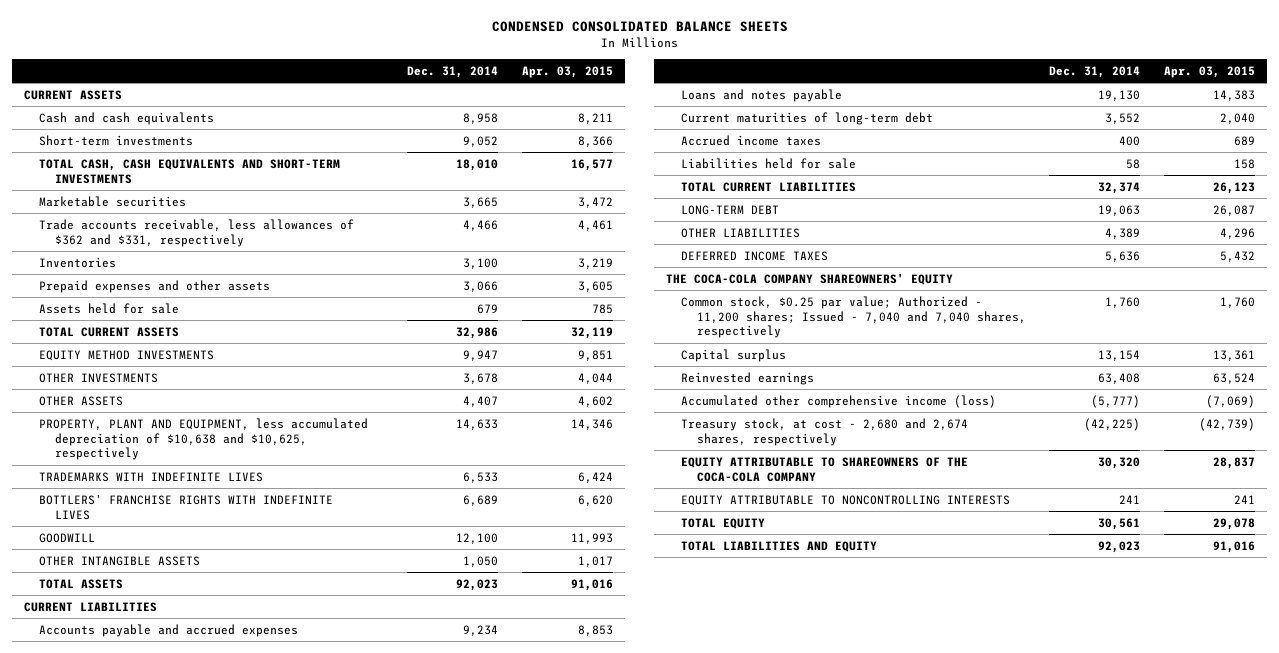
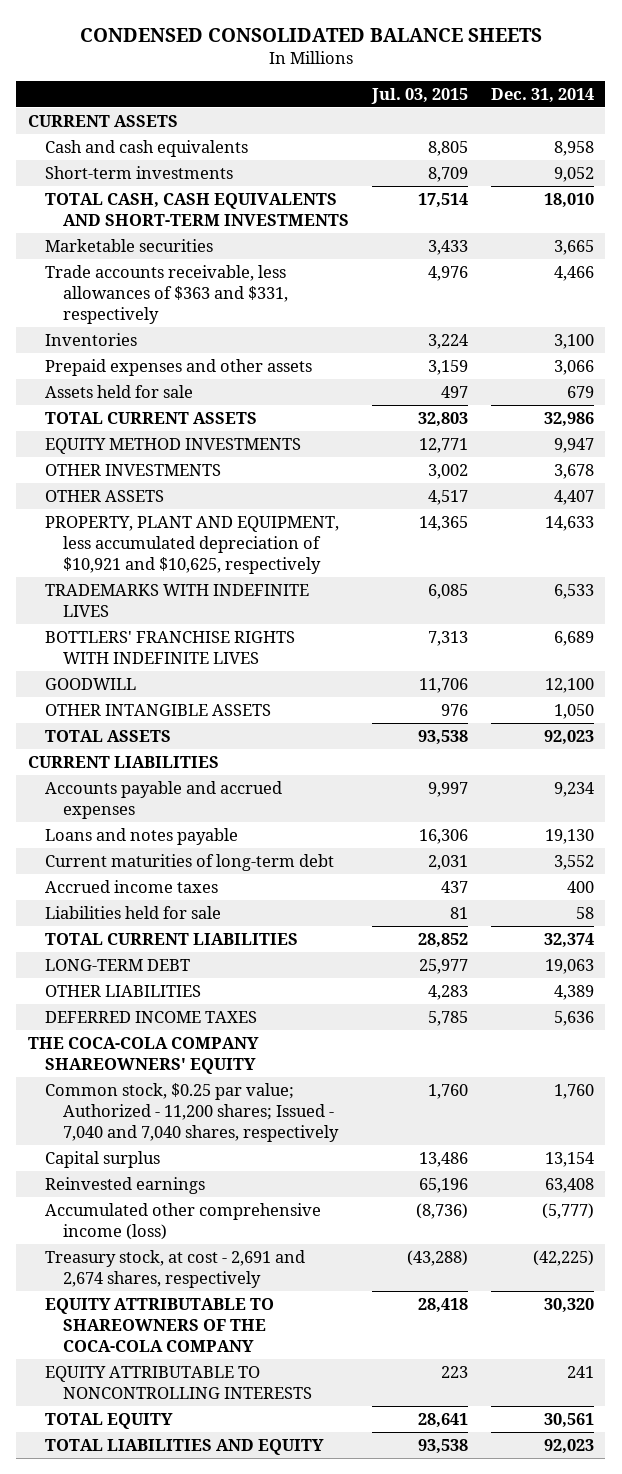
- | Dec. 31, 2014 | Apr. 03, 2015
+ | Jul. 03, 2015 | Dec. 31, 2014
- Trade accounts receivable, less allowances of $362 and $331, respectively | 4,466 | 4,461
+ Trade accounts receivable, less allowances of $363 and $331, respectively | 4,976 | 4,466
- PROPERTY, PLANT AND EQUIPMENT, less accumulated depreciation of $10,638 and $10,625, respectively | 14,633 | 14,346
+ PROPERTY, PLANT AND EQUIPMENT, less accumulated depreciation of $10,921 and $10,625, respectively | 14,365 | 14,633
- Treasury stock, at cost - 2,680 and 2,674 shares, respectively | (42,225) | (42,739)
+ Treasury stock, at cost - 2,691 and 2,674 shares, respectively | (43,288) | (42,225)

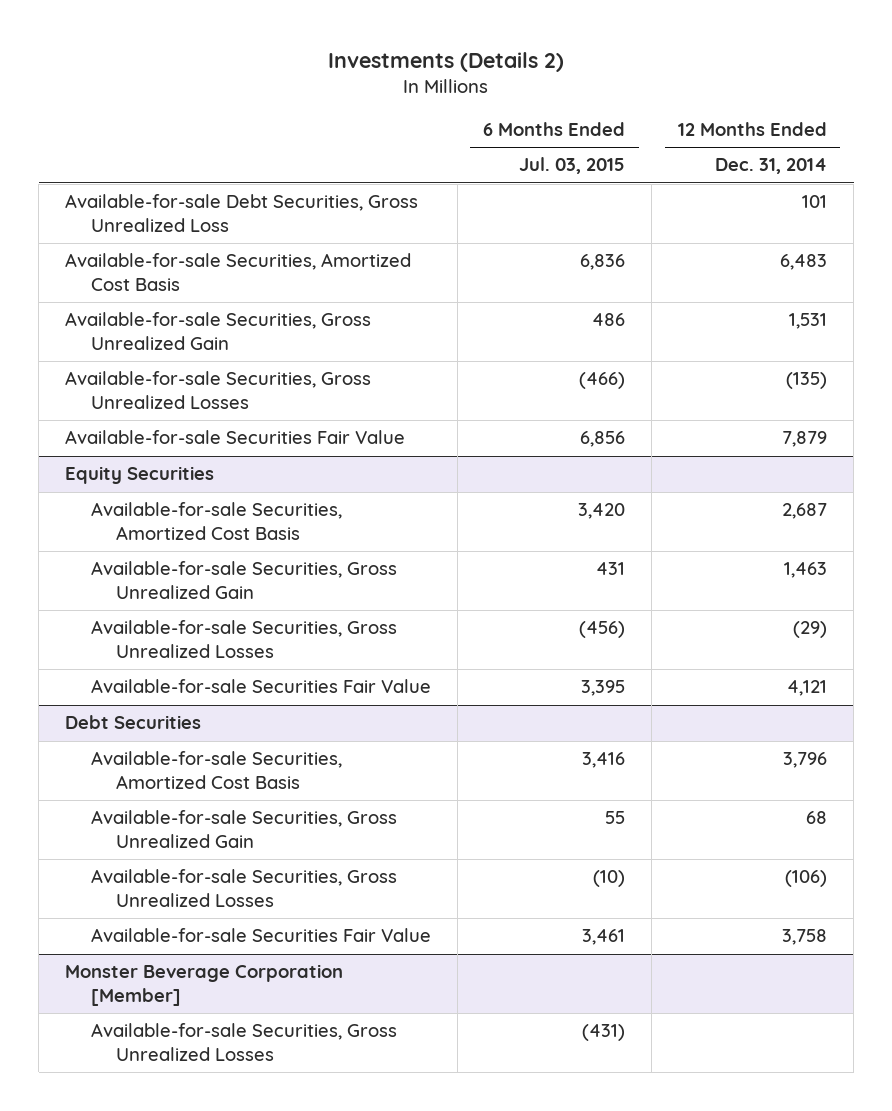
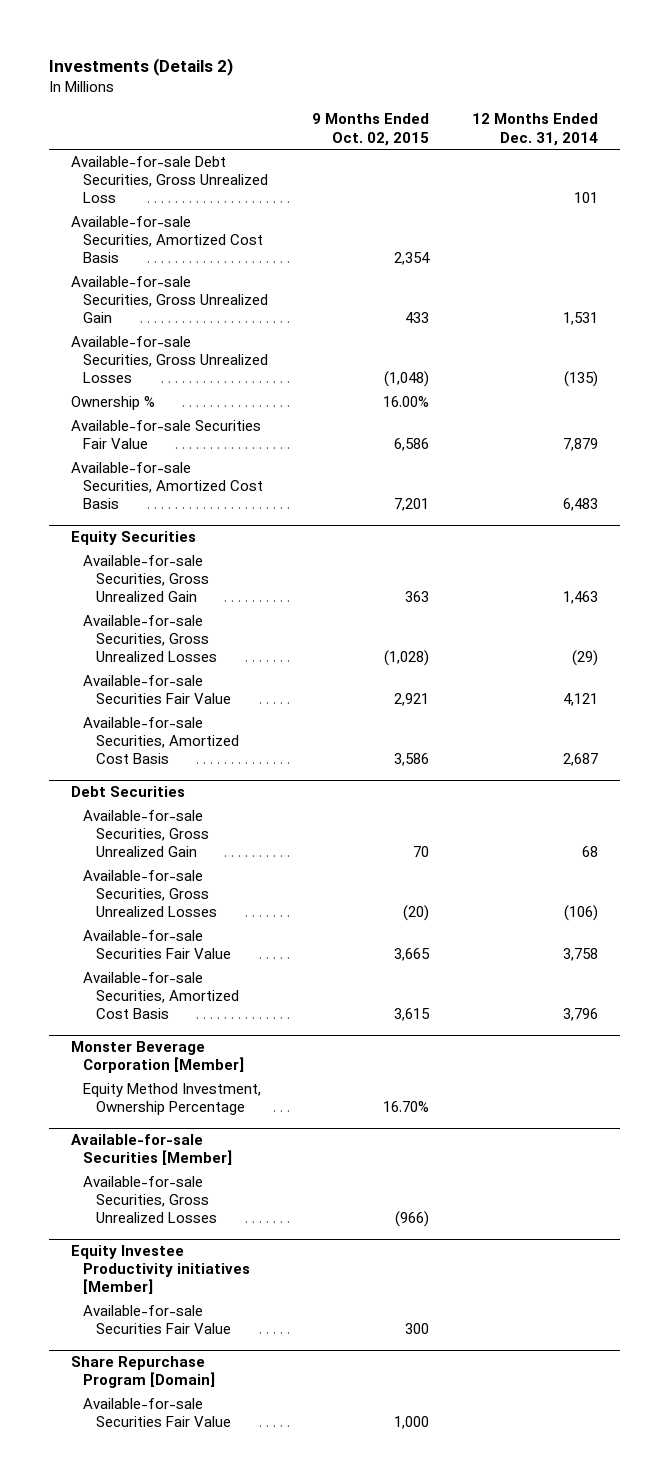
- | 6 Months Ended Jul. 03, 2015 | 12 Months Ended Dec. 31, 2014
+ | 9 Months Ended Oct. 02, 2015 | 12 Months Ended Dec. 31, 2014
+ Available-for-sale Securities, Amortized Cost Basis | 2,354 |
+ Ownership % | 16.00% |
moved down: Available-for-sale Securities, Amortized Cost Basis | 7,201 | 6,483
@ Equity Securities
moved down: Available-for-sale Securities, Amortized Cost Basis | 3,586 | 2,687
@ Debt Securities
moved down: Available-for-sale Securities, Amortized Cost Basis | 3,615 | 3,796
@ Monster Beverage Corporation [Member]
+ Equity Method Investment, Ownership Percentage | 16.70% |
+ Available-for-sale Securities [Member]
+ Equity Investee Productivity initiatives [Member]
+ Available-for-sale Securities Fair Value | 300 |
+ Share Repurchase Program [Domain]
+ Available-for-sale Securities Fair Value | 1,000 |

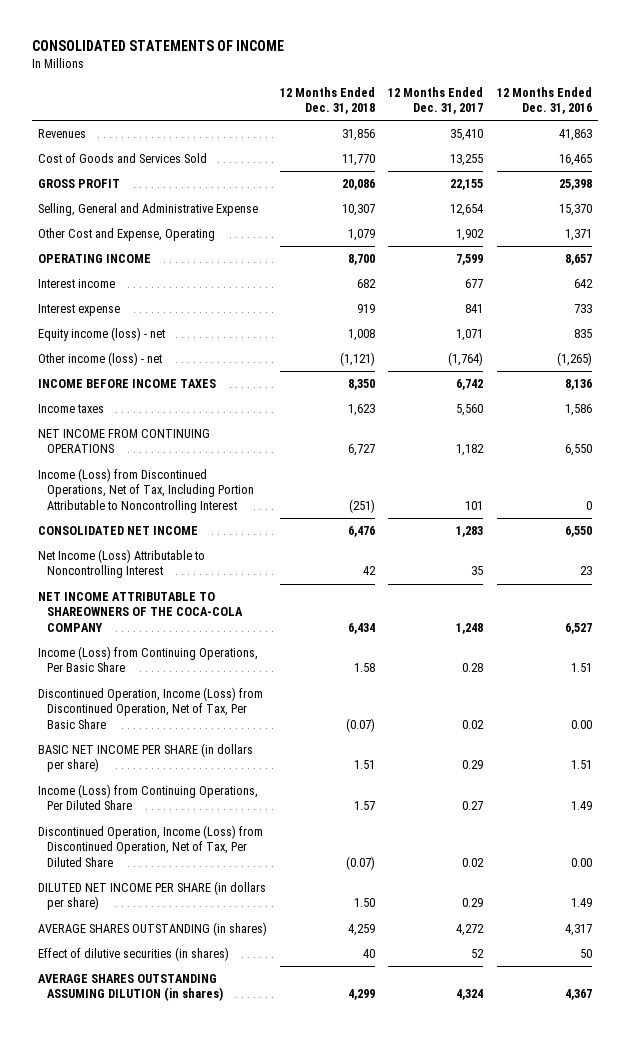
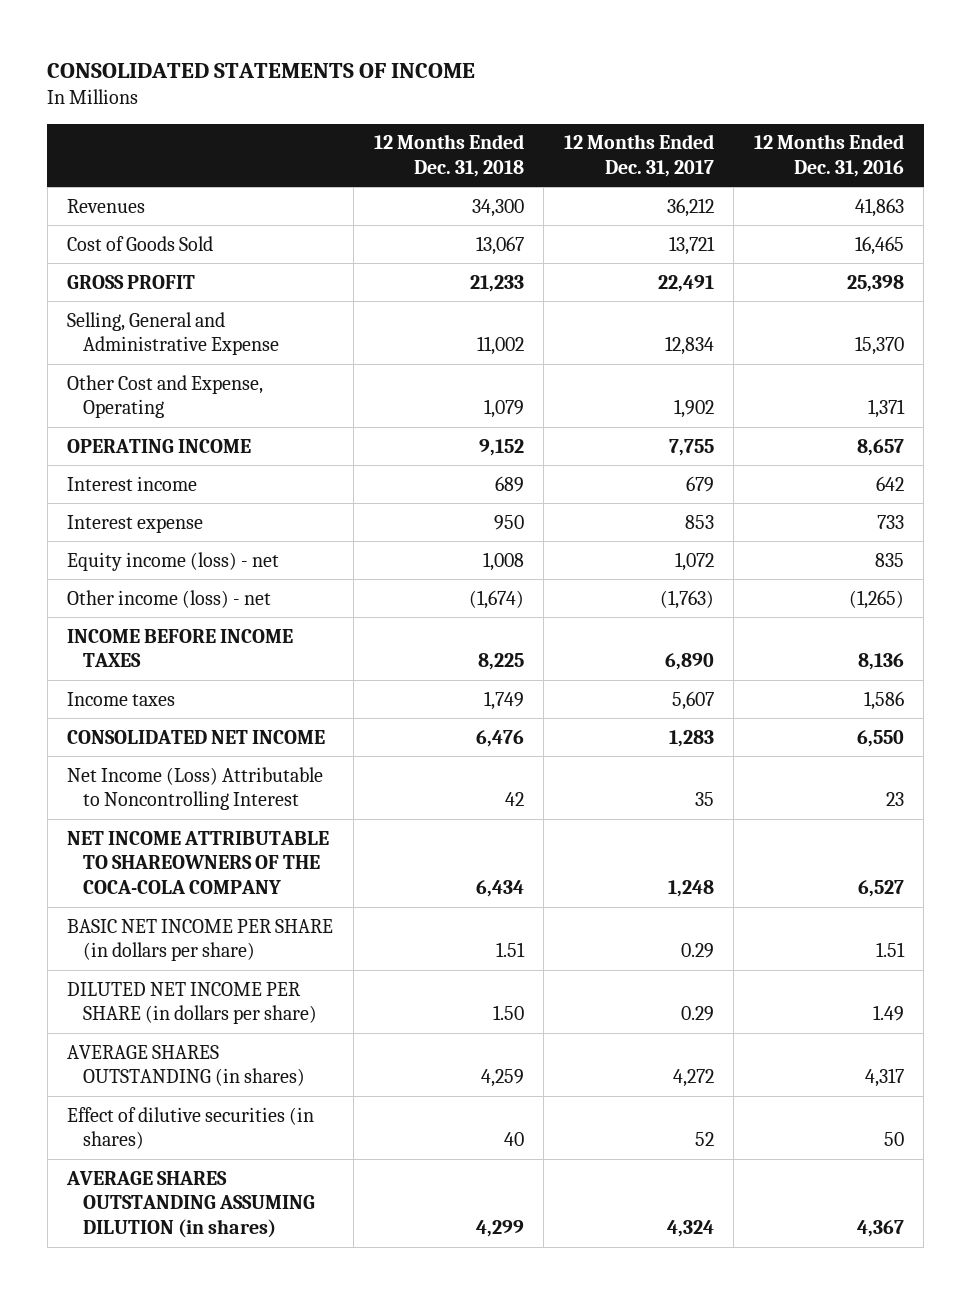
- Revenues | 31,856 | 35,410 | 41,863
- Cost of Goods and Services Sold | 11,770 | 13,255 | 16,465
- GROSS PROFIT | 20,086 | 22,155 | 25,398
- Selling, General and Administrative Expense | 10,307 | 12,654 | 15,370
+ Revenues | 34,300 | 36,212 | 41,863
+ Cost of Goods Sold | 13,067 | 13,721 | 16,465
+ GROSS PROFIT | 21,233 | 22,491 | 25,398
+ Selling, General and Administrative Expense | 11,002 | 12,834 | 15,370
- OPERATING INCOME | 8,700 | 7,599 | 8,657
- Interest income | 682 | 677 | 642
- Interest expense | 919 | 841 | 733
- Equity income (loss) - net | 1,008 | 1,071 | 835
- Other income (loss) - net | (1,121) | (1,764) | (1,265)
- INCOME BEFORE INCOME TAXES | 8,350 | 6,742 | 8,136
- Income taxes | 1,623 | 5,560 | 1,586
- NET INCOME FROM CONTINUING OPERATIONS | 6,727 | 1,182 | 6,550
- Income (Loss) from Discontinued Operations, Net of Tax, Including Portion Attributable to Noncontrolling Interest | (251) | 101 | 0
+ OPERATING INCOME | 9,152 | 7,755 | 8,657
+ Interest income | 689 | 679 | 642
+ Interest expense | 950 | 853 | 733
+ Equity income (loss) - net | 1,008 | 1,072 | 835
+ Other income (loss) - net | (1,674) | (1,763) | (1,265)
+ INCOME BEFORE INCOME TAXES | 8,225 | 6,890 | 8,136
+ Income taxes | 1,749 | 5,607 | 1,586
- Income (Loss) from Continuing Operations, Per Basic Share | 1.58 | 0.28 | 1.51
- Discontinued Operation, Income (Loss) from Discontinued Operation, Net of Tax, Per Basic Share | (0.07) | 0.02 | 0.00
- Income (Loss) from Continuing Operations, Per Diluted Share | 1.57 | 0.27 | 1.49
- Discontinued Operation, Income (Loss) from Discontinued Operation, Net of Tax, Per Diluted Share | (0.07) | 0.02 | 0.00

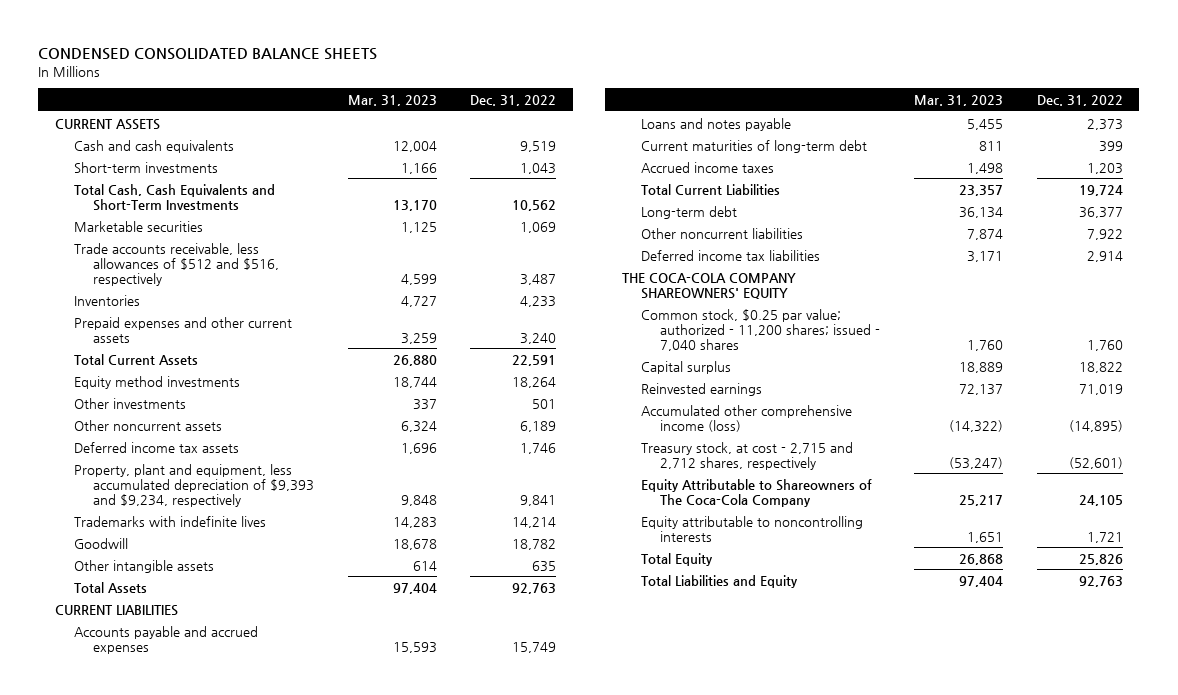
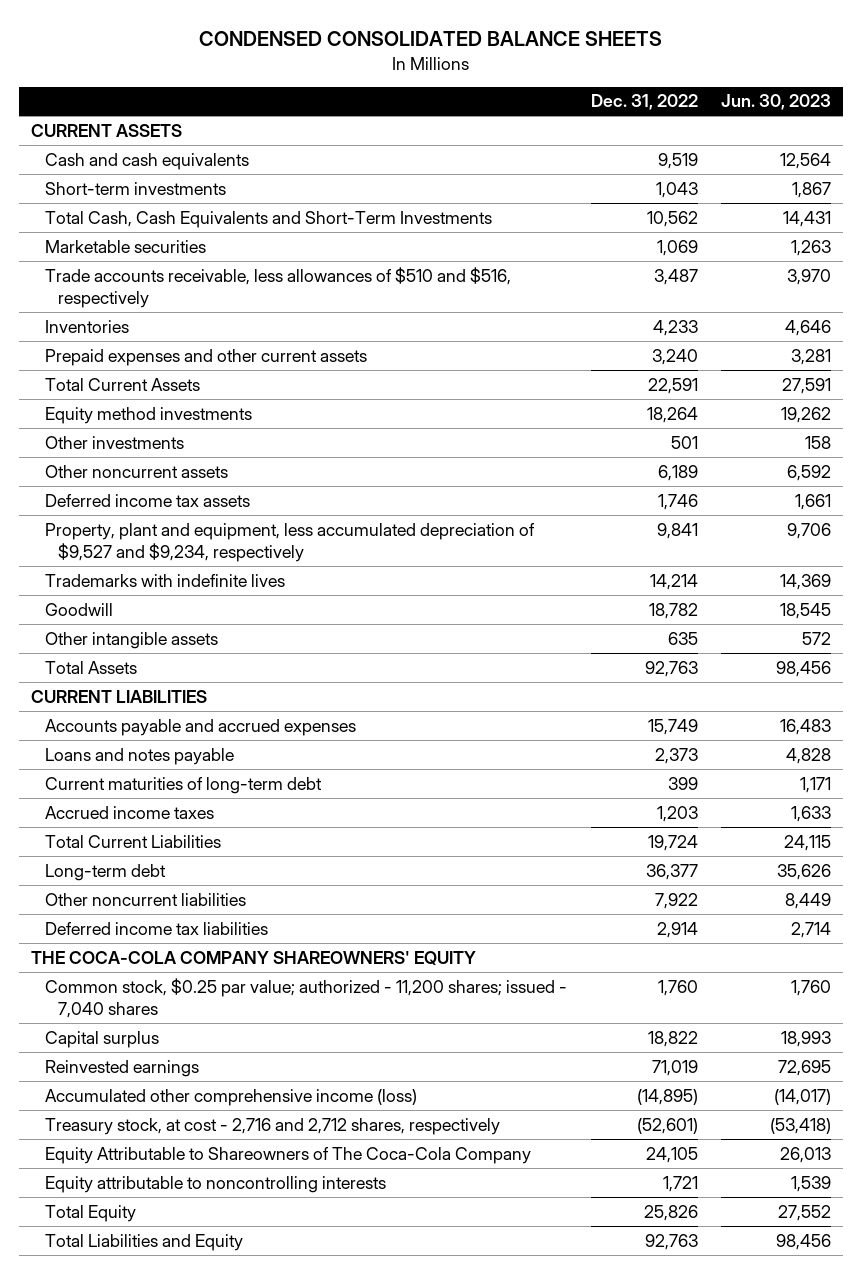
- | Mar. 31, 2023 | Dec. 31, 2022
+ | Dec. 31, 2022 | Jun. 30, 2023
- Trade accounts receivable, less allowances of $512 and $516, respectively | 4,599 | 3,487
+ Trade accounts receivable, less allowances of $510 and $516, respectively | 3,487 | 3,970
- Property, plant and equipment, less accumulated depreciation of $9,393 and $9,234, respectively | 9,848 | 9,841
+ Property, plant and equipment, less accumulated depreciation of $9,527 and $9,234, respectively | 9,841 | 9,706
- Treasury stock, at cost - 2,715 and 2,712 shares, respectively | (53,247) | (52,601)
+ Treasury stock, at cost - 2,716 and 2,712 shares, respectively | (52,601) | (53,418)

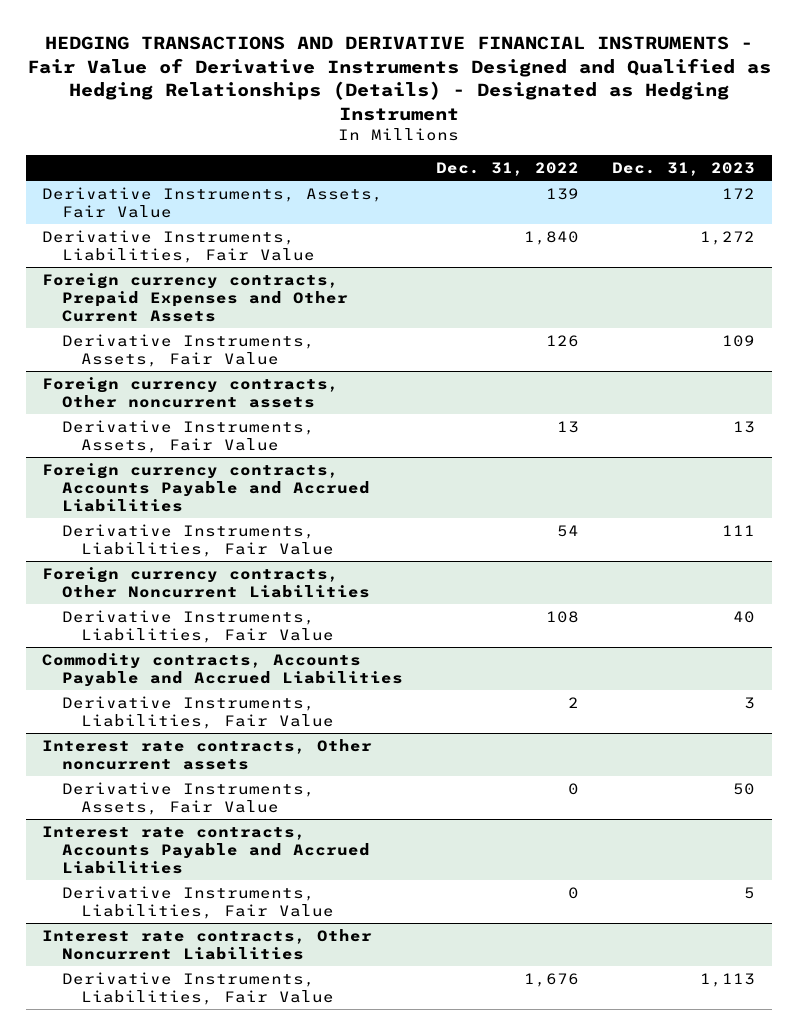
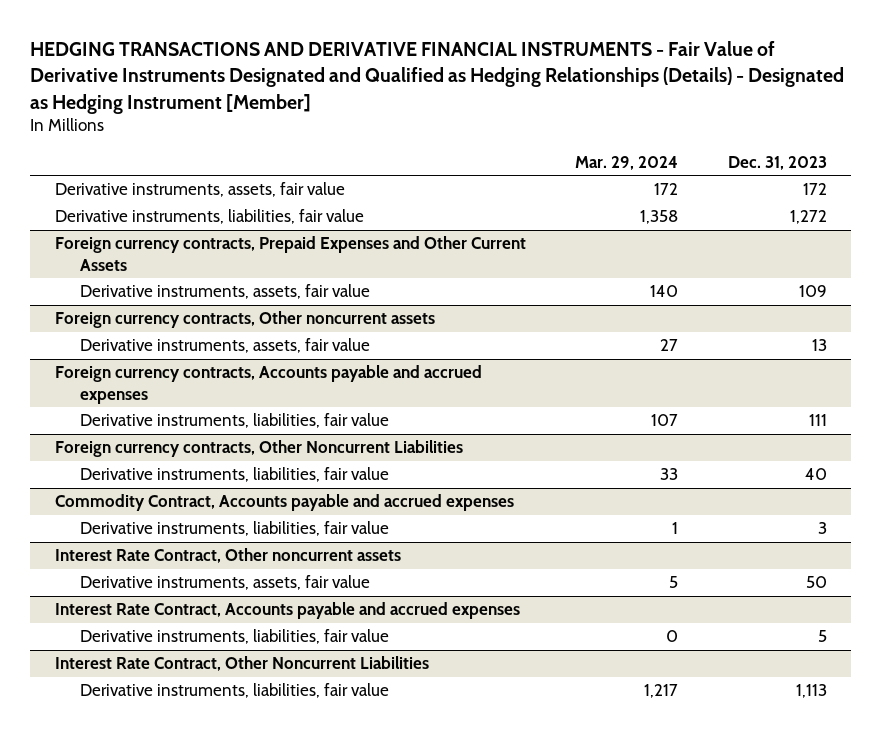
- HEDGING TRANSACTIONS AND DERIVATIVE FINANCIAL INSTRUMENTS - Fair Value of Derivative Instruments Designed and Qualified as Hedging Relationships (Details) - Designated as Hedging Instrument
+ HEDGING TRANSACTIONS AND DERIVATIVE FINANCIAL INSTRUMENTS - Fair Value of Derivative Instruments Designated and Qualified as Hedging Relationships (Details) - Designated as Hedging Instrument [Member]
- | Dec. 31, 2022 | Dec. 31, 2023
+ | Mar. 29, 2024 | Dec. 31, 2023
- Derivative Instruments, Assets, Fair Value | 139 | 172
- Derivative Instruments, Liabilities, Fair Value | 1,840 | 1,272
+ Derivative instruments, assets, fair value | 172 | 172
+ Derivative instruments, liabilities, fair value | 1,358 | 1,272
@ Foreign currency contracts, Prepaid Expenses and Other Current Assets
- Derivative Instruments, Assets, Fair Value | 126 | 109
+ Derivative instruments, assets, fair value | 140 | 109
@ Foreign currency contracts, Other noncurrent assets
- Derivative Instruments, Assets, Fair Value | 13 | 13
- Foreign currency contracts, Accounts Payable and Accrued Liabilities
- Derivative Instruments, Liabilities, Fair Value | 54 | 111
@ Foreign currency contracts, Other noncurrent assets
+ Derivative instruments, assets, fair value | 27 | 13
+ Foreign currency contracts, Accounts payable and accrued expenses
+ Derivative instruments, liabilities, fair value | 107 | 111
@ Foreign currency contracts, Other Noncurrent Liabilities
- Derivative Instruments, Liabilities, Fair Value | 108 | 40
- Commodity contracts, Accounts Payable and Accrued Liabilities
- Derivative Instruments, Liabilities, Fair Value | 2 | 3
- Interest rate contracts, Other noncurrent assets
- Derivative Instruments, Assets, Fair Value | 0 | 50
- Interest rate contracts, Accounts Payable and Accrued Liabilities
- Derivative Instruments, Liabilities, Fair Value | 0 | 5
- Interest rate contracts, Other Noncurrent Liabilities
- Derivative Instruments, Liabilities, Fair Value | 1,676 | 1,113
@ Foreign currency contracts, Other Noncurrent Liabilities
+ Derivative instruments, liabilities, fair value | 33 | 40
+ Commodity Contract, Accounts payable and accrued expenses
+ Derivative instruments, liabilities, fair value | 1 | 3
+ Interest Rate Contract, Other noncurrent assets
+ Derivative instruments, assets, fair value | 5 | 50
+ Interest Rate Contract, Accounts payable and accrued expenses
+ Derivative instruments, liabilities, fair value | 0 | 5
+ Interest Rate Contract, Other Noncurrent Liabilities
+ Derivative instruments, liabilities, fair value | 1,217 | 1,113

